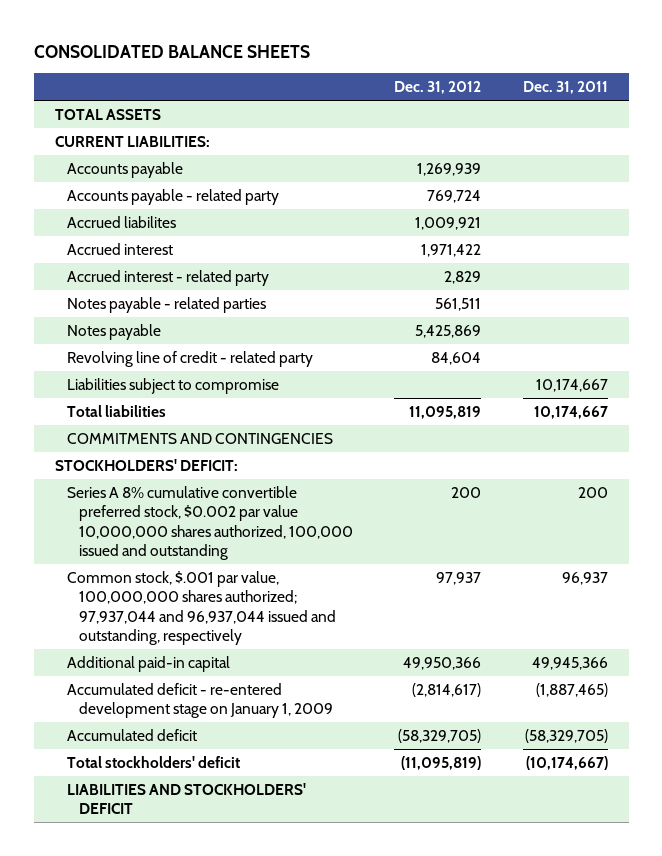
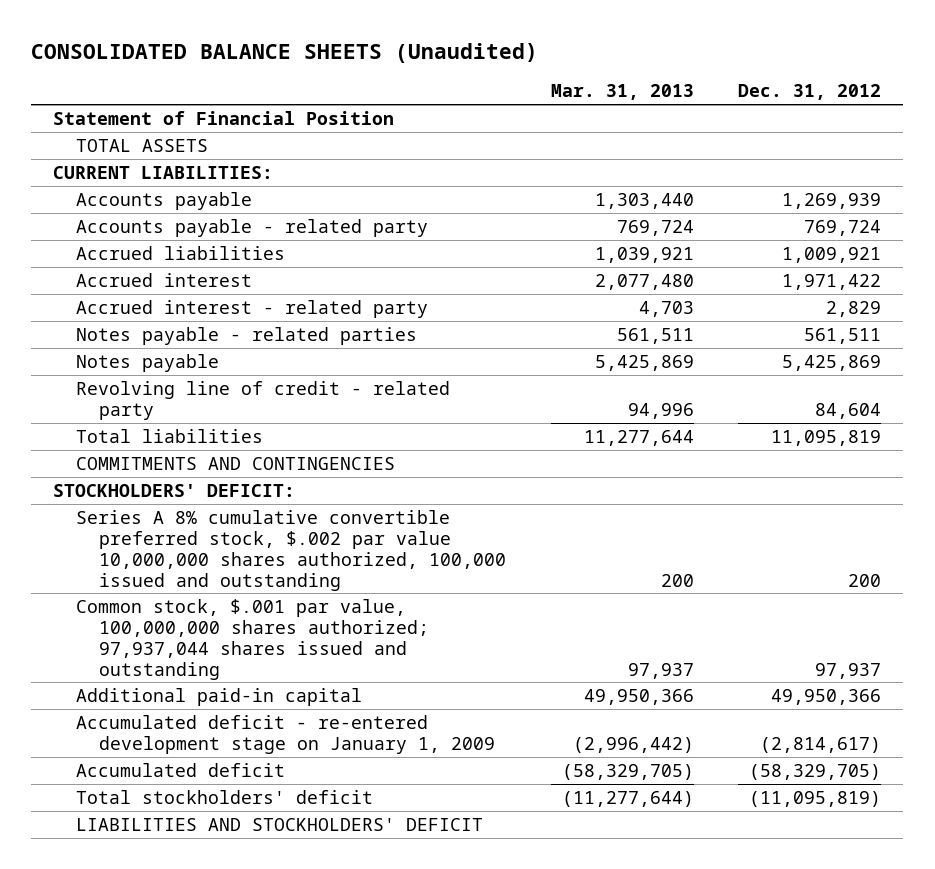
- CONSOLIDATED BALANCE SHEETS
+ CONSOLIDATED BALANCE SHEETS (Unaudited)
- | Dec. 31, 2012 | Dec. 31, 2011
+ | Mar. 31, 2013 | Dec. 31, 2012
+ Statement of Financial Position
- Accrued liabilites | 1,009,921 |
+ Accrued liabilities | 1,039,921 | 1,009,921
- Liabilities subject to compromise | | 10,174,667
- Series A 8% cumulative convertible preferred stock, $0.002 par value 10,000,000 shares authorized, 100,000 issued and outstanding | 200 | 200
- Common stock, $.001 par value, 100,000,000 shares authorized; 97,937,044 and 96,937,044 issued and outstanding, respectively | 97,937 | 96,937
+ Series A 8% cumulative convertible preferred stock, $.002 par value 10,000,000 shares authorized, 100,000 issued and outstanding | 200 | 200
+ Common stock, $.001 par value, 100,000,000 shares authorized; 97,937,044 shares issued and outstanding | 97,937 | 97,937

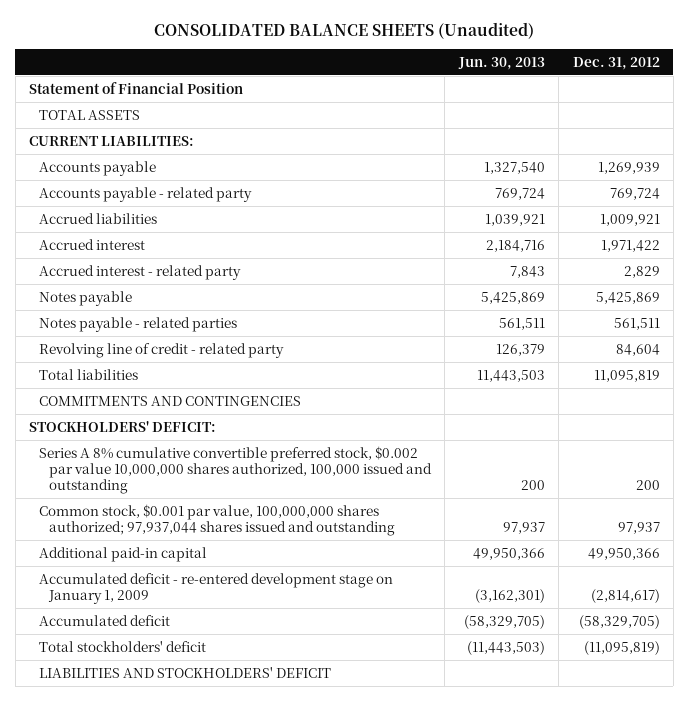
- | Mar. 31, 2013 | Dec. 31, 2012
+ | Jun. 30, 2013 | Dec. 31, 2012
moved down: Notes payable - related parties | 561,511 | 561,511
- Series A 8% cumulative convertible preferred stock, $.002 par value 10,000,000 shares authorized, 100,000 issued and outstanding | 200 | 200
- Common stock, $.001 par value, 100,000,000 shares authorized; 97,937,044 shares issued and outstanding | 97,937 | 97,937
+ Series A 8% cumulative convertible preferred stock, $0.002 par value 10,000,000 shares authorized, 100,000 issued and outstanding | 200 | 200
+ Common stock, $0.001 par value, 100,000,000 shares authorized; 97,937,044 shares issued and outstanding | 97,937 | 97,937

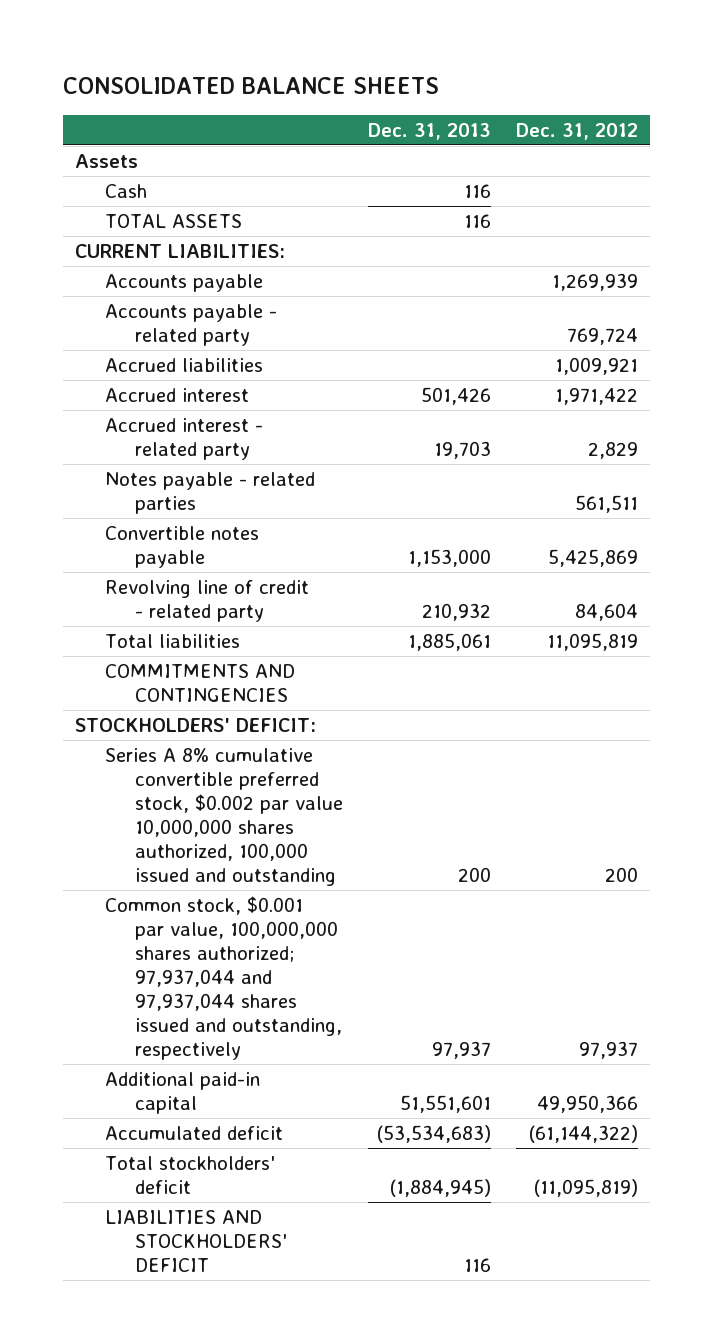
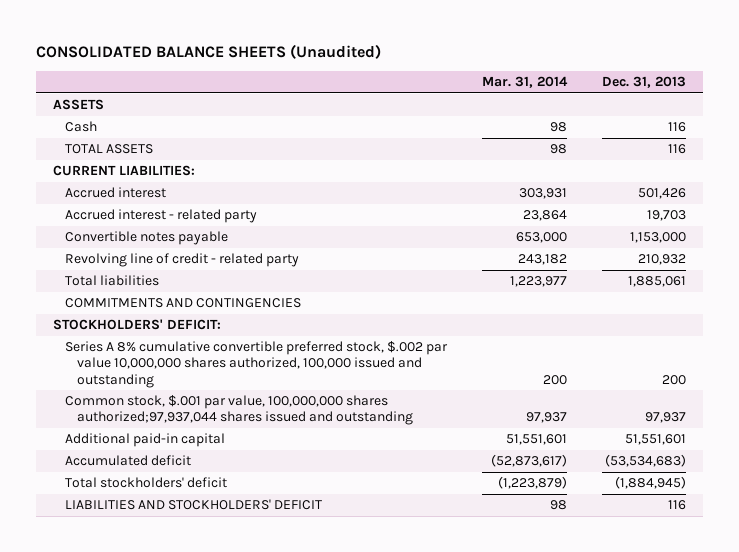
- CONSOLIDATED BALANCE SHEETS
+ CONSOLIDATED BALANCE SHEETS (Unaudited)
- | Dec. 31, 2013 | Dec. 31, 2012
+ | Mar. 31, 2014 | Dec. 31, 2013
- Assets
+ ASSETS
- Accounts payable | | 1,269,939
- Accounts payable - related party | | 769,724
- Accrued liabilities | | 1,009,921
- Notes payable - related parties | | 561,511
- Series A 8% cumulative convertible preferred stock, $0.002 par value 10,000,000 shares authorized, 100,000 issued and outstanding | 200 | 200
- Common stock, $0.001 par value, 100,000,000 shares authorized; 97,937,044 and 97,937,044 shares issued and outstanding, respectively | 97,937 | 97,937
+ Series A 8% cumulative convertible preferred stock, $.002 par value 10,000,000 shares authorized, 100,000 issued and outstanding | 200 | 200
+ Common stock, $.001 par value, 100,000,000 shares authorized;97,937,044 shares issued and outstanding | 97,937 | 97,937

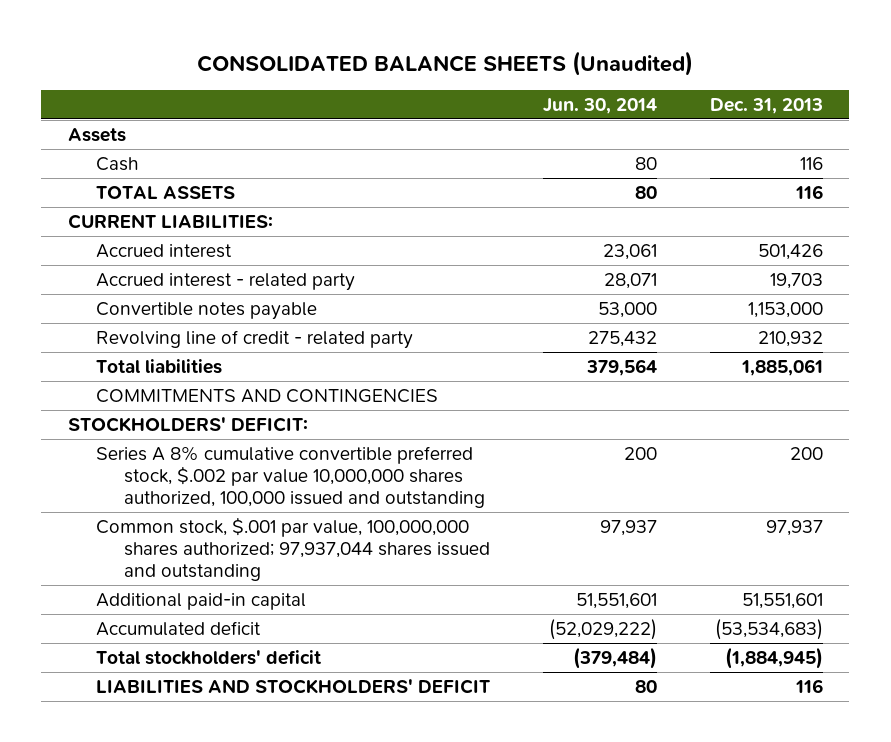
- | Mar. 31, 2014 | Dec. 31, 2013
+ | Jun. 30, 2014 | Dec. 31, 2013
- ASSETS
+ Assets
- Common stock, $.001 par value, 100,000,000 shares authorized;97,937,044 shares issued and outstanding | 97,937 | 97,937
+ Common stock, $.001 par value, 100,000,000 shares authorized; 97,937,044 shares issued and outstanding | 97,937 | 97,937

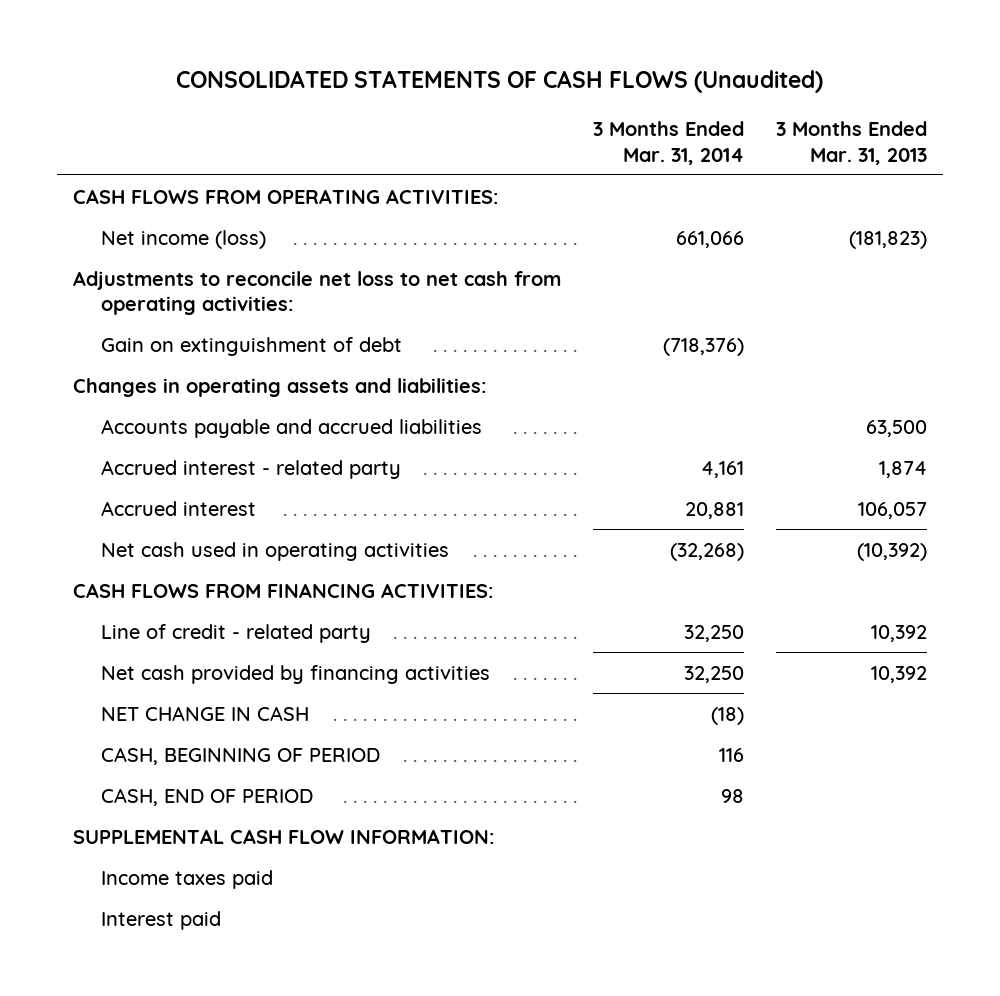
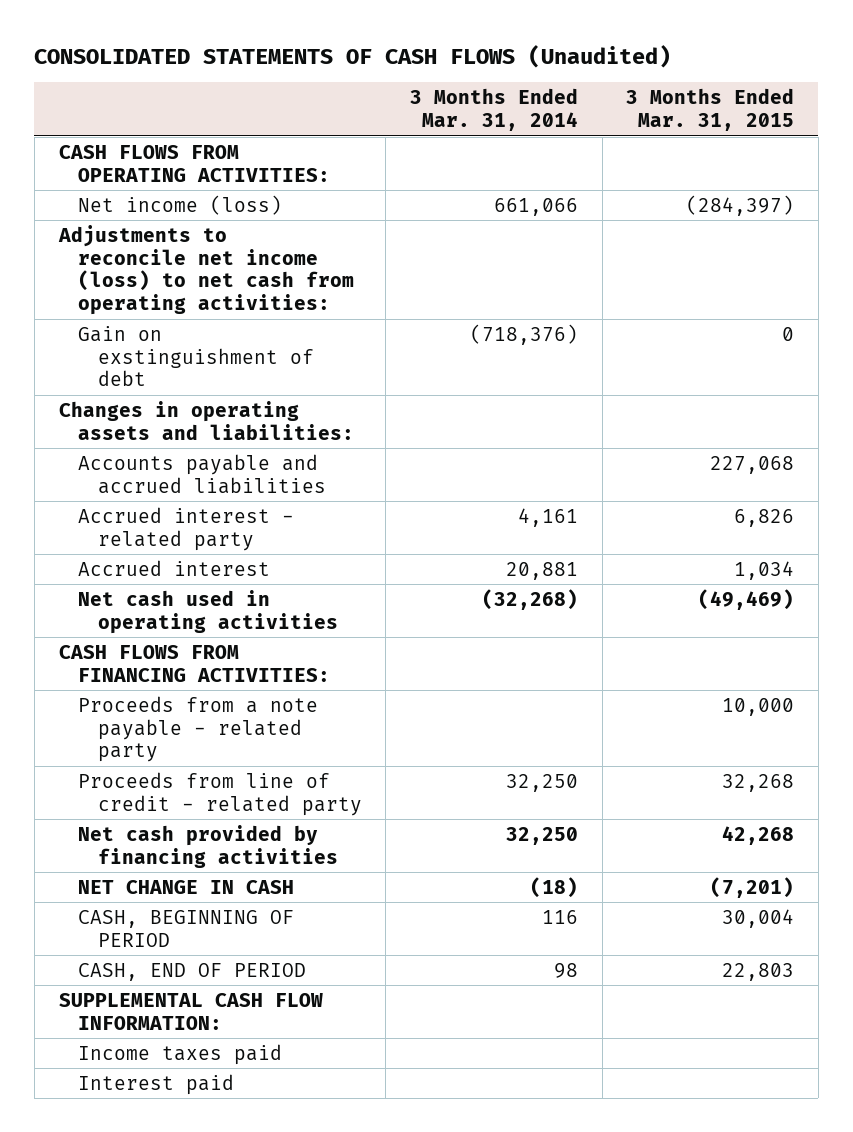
- | 3 Months Ended Mar. 31, 2014 | 3 Months Ended Mar. 31, 2013
+ | 3 Months Ended Mar. 31, 2014 | 3 Months Ended Mar. 31, 2015
- Adjustments to reconcile net loss to net cash from operating activities:
- Gain on extinguishment of debt | (718,376) |
+ Adjustments to reconcile net income (loss) to net cash from operating activities:
+ Gain on exstinguishment of debt | (718,376) | 0
- Line of credit - related party | 32,250 | 10,392
+ Proceeds from a note payable - related party | | 10,000
+ Proceeds from line of credit - related party | 32,250 | 32,268

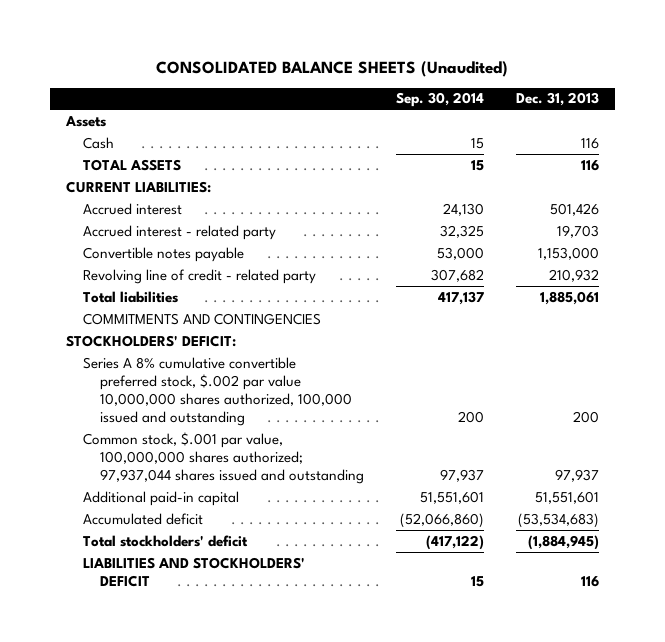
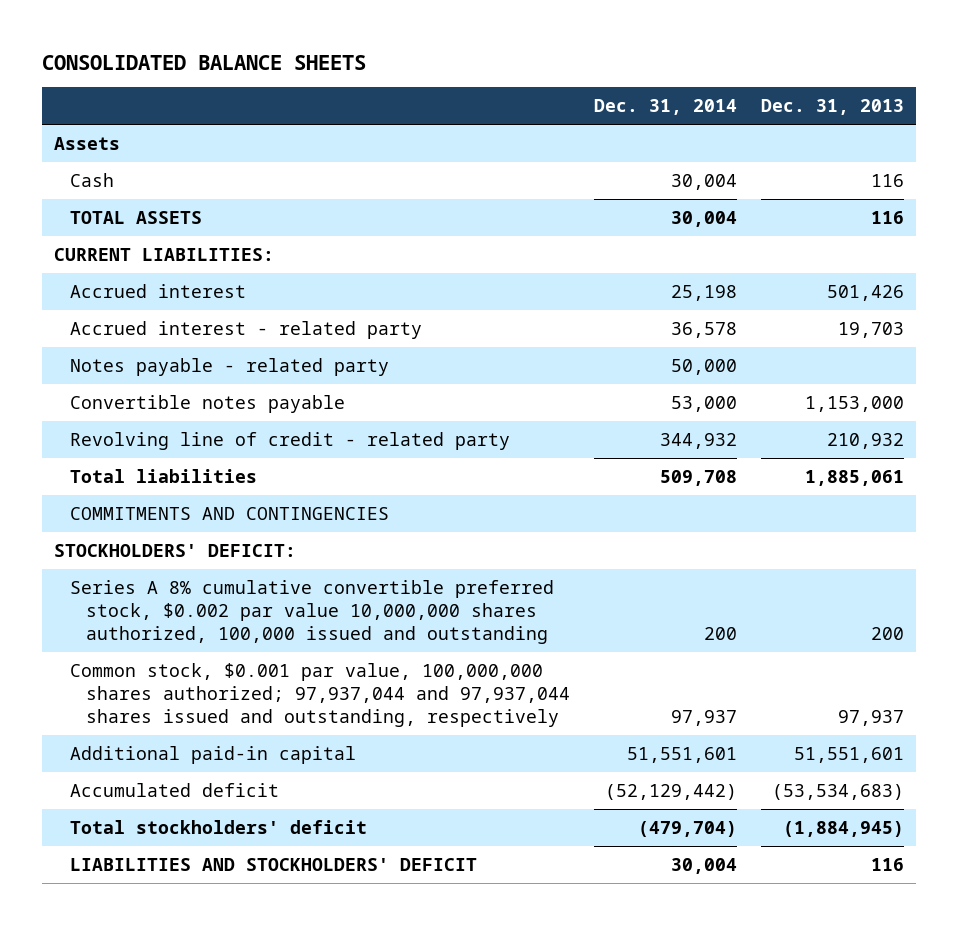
- CONSOLIDATED BALANCE SHEETS (Unaudited)
+ CONSOLIDATED BALANCE SHEETS
- | Sep. 30, 2014 | Dec. 31, 2013
+ | Dec. 31, 2014 | Dec. 31, 2013
+ Notes payable - related party | 50,000 |
- Series A 8% cumulative convertible preferred stock, $.002 par value 10,000,000 shares authorized, 100,000 issued and outstanding | 200 | 200
- Common stock, $.001 par value, 100,000,000 shares authorized; 97,937,044 shares issued and outstanding | 97,937 | 97,937
+ Series A 8% cumulative convertible preferred stock, $0.002 par value 10,000,000 shares authorized, 100,000 issued and outstanding | 200 | 200
+ Common stock, $0.001 par value, 100,000,000 shares authorized; 97,937,044 and 97,937,044 shares issued and outstanding, respectively | 97,937 | 97,937

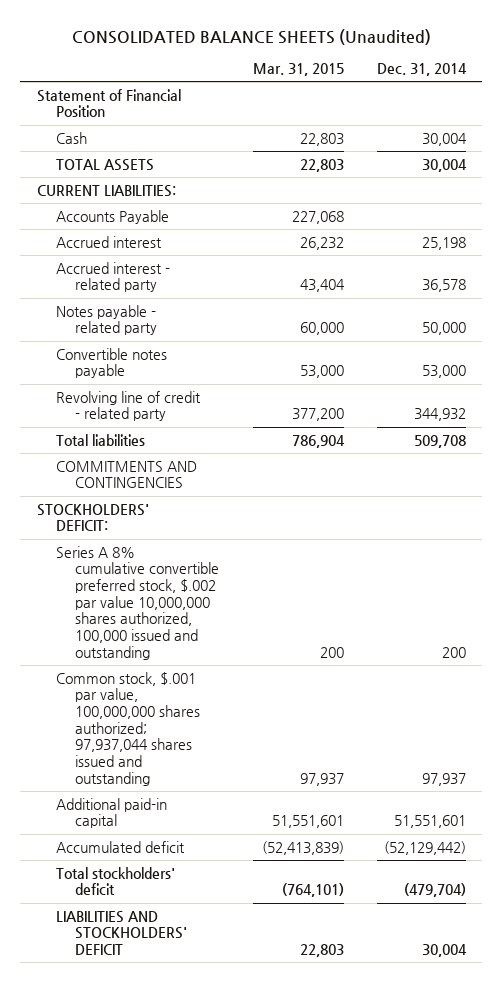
- CONSOLIDATED BALANCE SHEETS
+ CONSOLIDATED BALANCE SHEETS (Unaudited)
- | Dec. 31, 2014 | Dec. 31, 2013
+ | Mar. 31, 2015 | Dec. 31, 2014
- Assets
+ Statement of Financial Position
+ Accounts Payable | 227,068 |
- Series A 8% cumulative convertible preferred stock, $0.002 par value 10,000,000 shares authorized, 100,000 issued and outstanding | 200 | 200
- Common stock, $0.001 par value, 100,000,000 shares authorized; 97,937,044 and 97,937,044 shares issued and outstanding, respectively | 97,937 | 97,937
+ Series A 8% cumulative convertible preferred stock, $.002 par value 10,000,000 shares authorized, 100,000 issued and outstanding | 200 | 200
+ Common stock, $.001 par value, 100,000,000 shares authorized; 97,937,044 shares issued and outstanding | 97,937 | 97,937

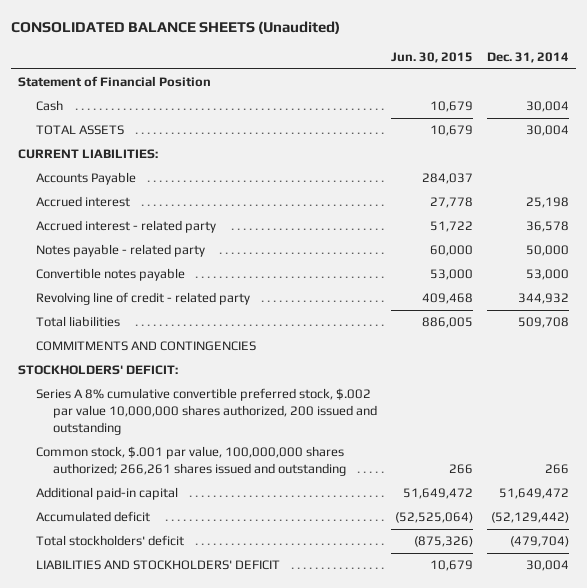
- | Mar. 31, 2015 | Dec. 31, 2014
+ | Jun. 30, 2015 | Dec. 31, 2014
- Series A 8% cumulative convertible preferred stock, $.002 par value 10,000,000 shares authorized, 100,000 issued and outstanding | 200 | 200
- Common stock, $.001 par value, 100,000,000 shares authorized; 97,937,044 shares issued and outstanding | 97,937 | 97,937
- Additional paid-in capital | 51,551,601 | 51,551,601
+ Series A 8% cumulative convertible preferred stock, $.002 par value 10,000,000 shares authorized, 200 issued and outstanding
+ Common stock, $.001 par value, 100,000,000 shares authorized; 266,261 shares issued and outstanding | 266 | 266
+ Additional paid-in capital | 51,649,472 | 51,649,472

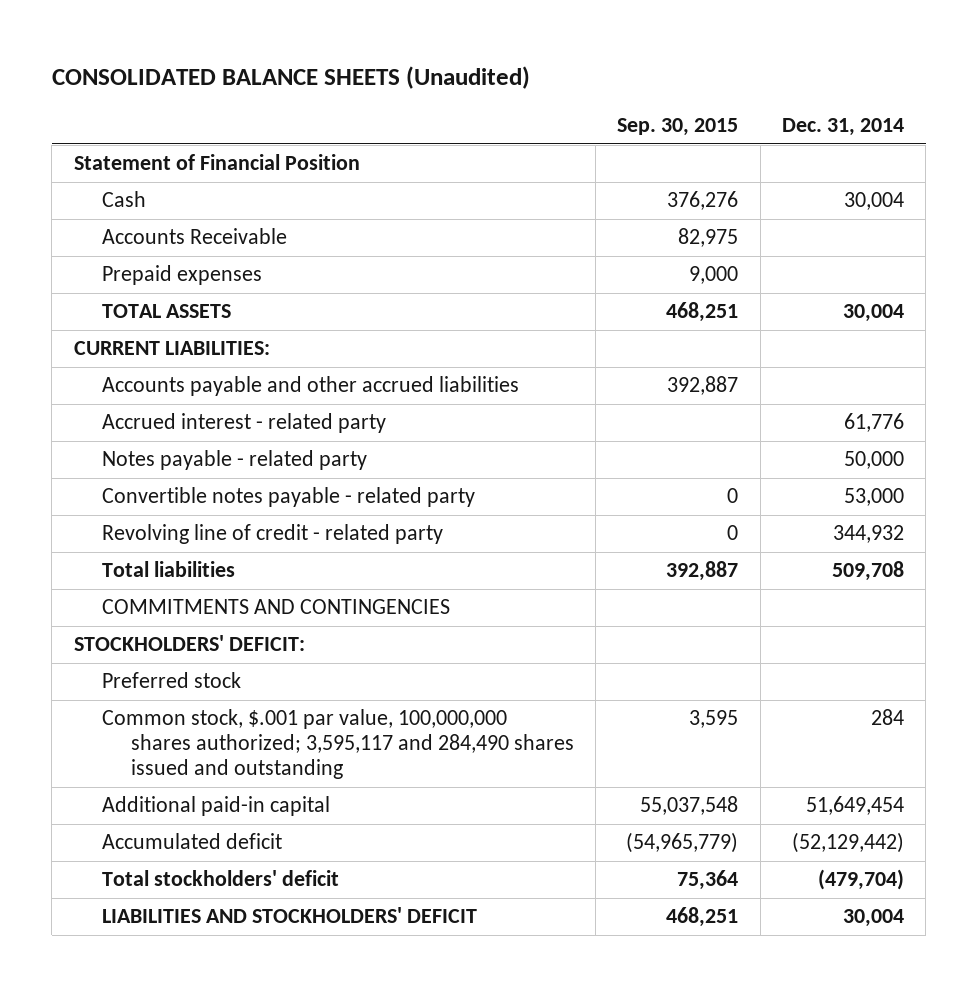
- | Jun. 30, 2015 | Dec. 31, 2014
+ | Sep. 30, 2015 | Dec. 31, 2014
+ Accounts Receivable | 82,975 |
+ Prepaid expenses | 9,000 |
- Accounts Payable | 284,037 |
- Accrued interest | 27,778 | 25,198
- Accrued interest - related party | 51,722 | 36,578
+ Accounts payable and other accrued liabilities | 392,887 |
+ Accrued interest - related party | | 61,776
- Convertible notes payable | 53,000 | 53,000
+ Convertible notes payable - related party | 0 | 53,000
- Series A 8% cumulative convertible preferred stock, $.002 par value 10,000,000 shares authorized, 200 issued and outstanding
- Common stock, $.001 par value, 100,000,000 shares authorized; 266,261 shares issued and outstanding | 266 | 266
- Additional paid-in capital | 51,649,472 | 51,649,472
+ Preferred stock
+ Common stock, $.001 par value, 100,000,000 shares authorized; 3,595,117 and 284,490 shares issued and outstanding | 3,595 | 284
+ Additional paid-in capital | 55,037,548 | 51,649,454

